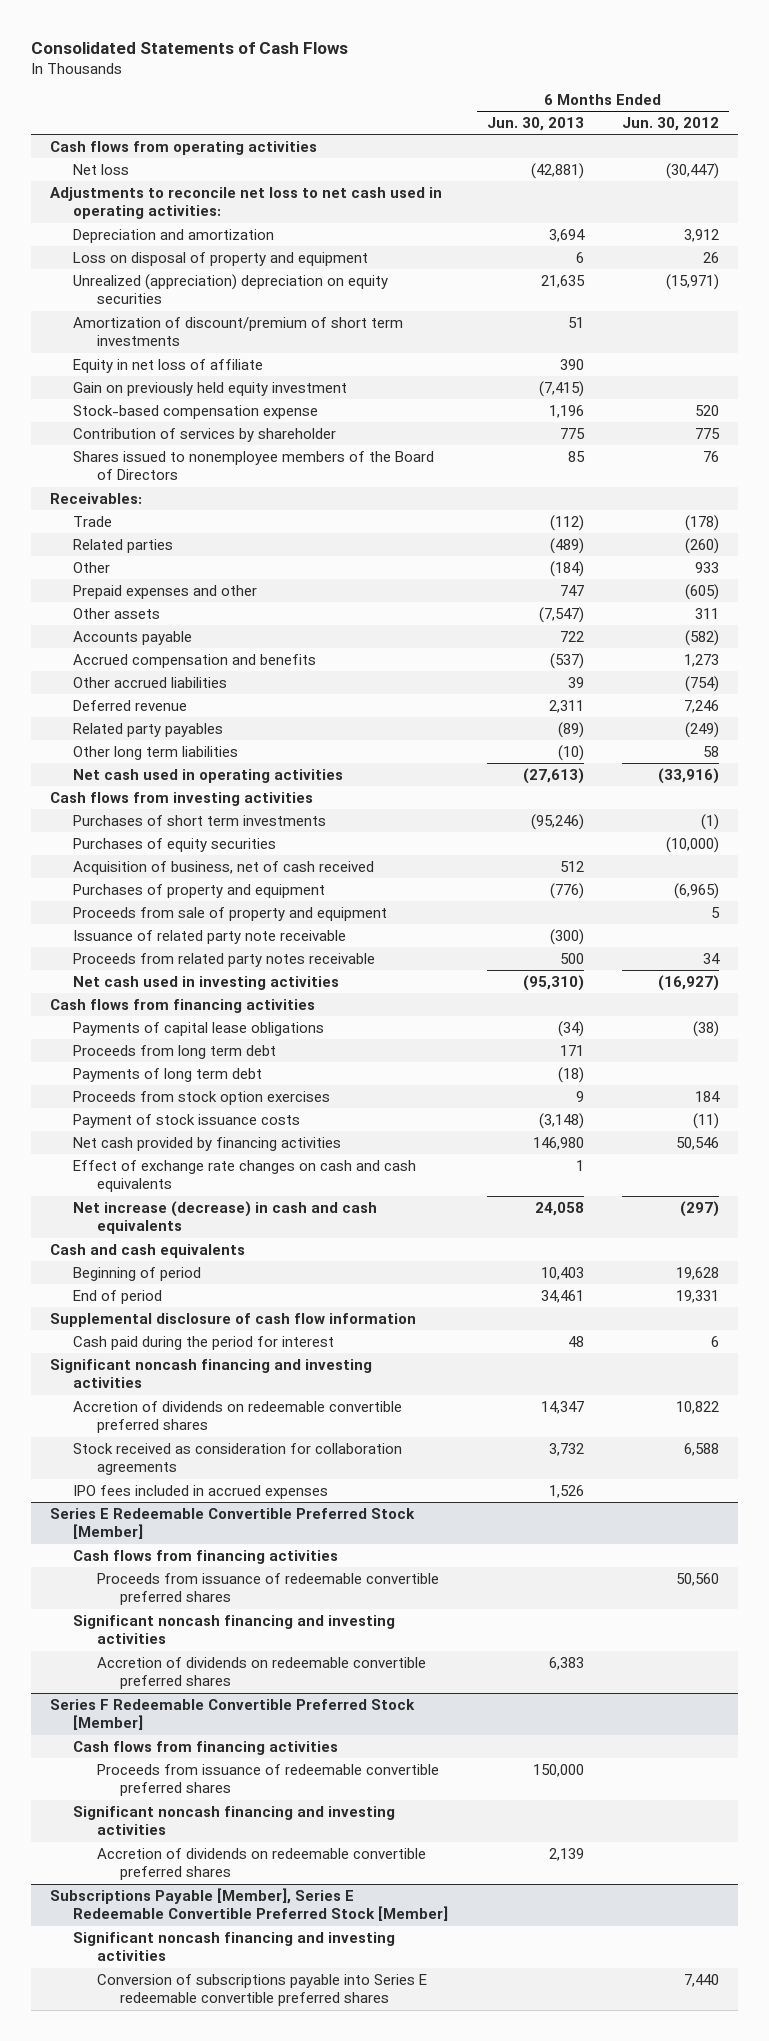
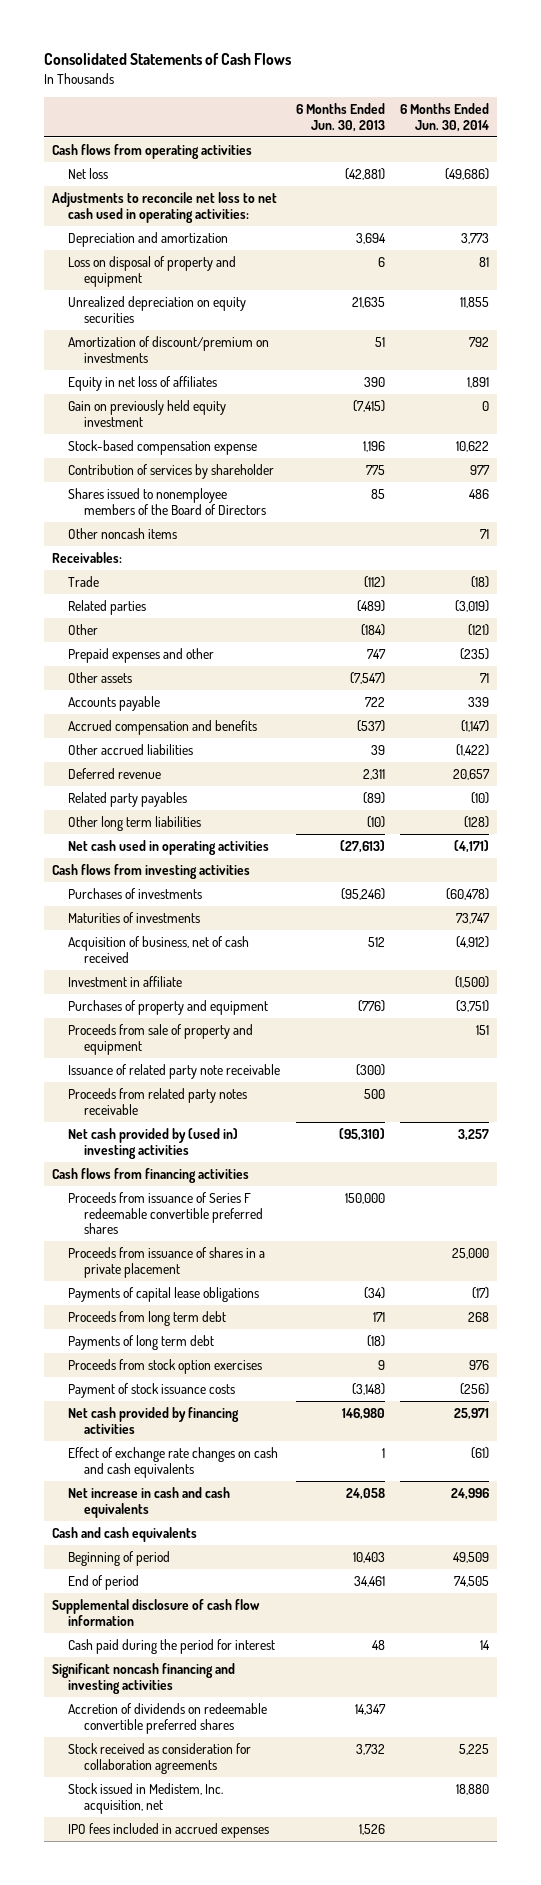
- | 6 Months Ended Jun. 30, 2013 | 6 Months Ended Jun. 30, 2012
+ | 6 Months Ended Jun. 30, 2013 | 6 Months Ended Jun. 30, 2014
- Unrealized (appreciation) depreciation on equity securities | 21,635 | (15,971)
- Amortization of discount/premium of short term investments | 51 |
- Equity in net loss of affiliate | 390 |
+ Unrealized depreciation on equity securities | 21,635 | 11,855
+ Amortization of discount/premium on investments | 51 | 792
+ Equity in net loss of affiliates | 390 | 1,891
+ Other noncash items | | 71
- Purchases of short term investments | (95,246) | (1)
- Purchases of equity securities | | (10,000)
+ Purchases of investments | (95,246) | (60,478)
+ Maturities of investments | | 73,747
+ Investment in affiliate | | (1,500)
- Net cash used in investing activities | (95,310) | (16,927)
+ Net cash provided by (used in) investing activities | (95,310) | 3,257
+ Proceeds from issuance of Series F redeemable convertible preferred shares | 150,000 |
+ Proceeds from issuance of shares in a private placement | | 25,000
- Net increase (decrease) in cash and cash equivalents | 24,058 | (297)
+ Net increase in cash and cash equivalents | 24,058 | 24,996
+ Stock issued in Medistem, Inc. acquisition, net | | 18,880
- Series E Redeemable Convertible Preferred Stock [Member]
- Cash flows from financing activities
- Proceeds from issuance of redeemable convertible preferred shares | | 50,560
- Significant noncash financing and investing activities
- Accretion of dividends on redeemable convertible preferred shares | 6,383 |
- Series F Redeemable Convertible Preferred Stock [Member]
- Cash flows from financing activities
- Proceeds from issuance of redeemable convertible preferred shares | 150,000 |
- Significant noncash financing and investing activities
- Accretion of dividends on redeemable convertible preferred shares | 2,139 |
- Subscriptions Payable [Member], Series E Redeemable Convertible Preferred Stock [Member]
- Significant noncash financing and investing activities
- Conversion of subscriptions payable into Series E redeemable convertible preferred shares | | 7,440

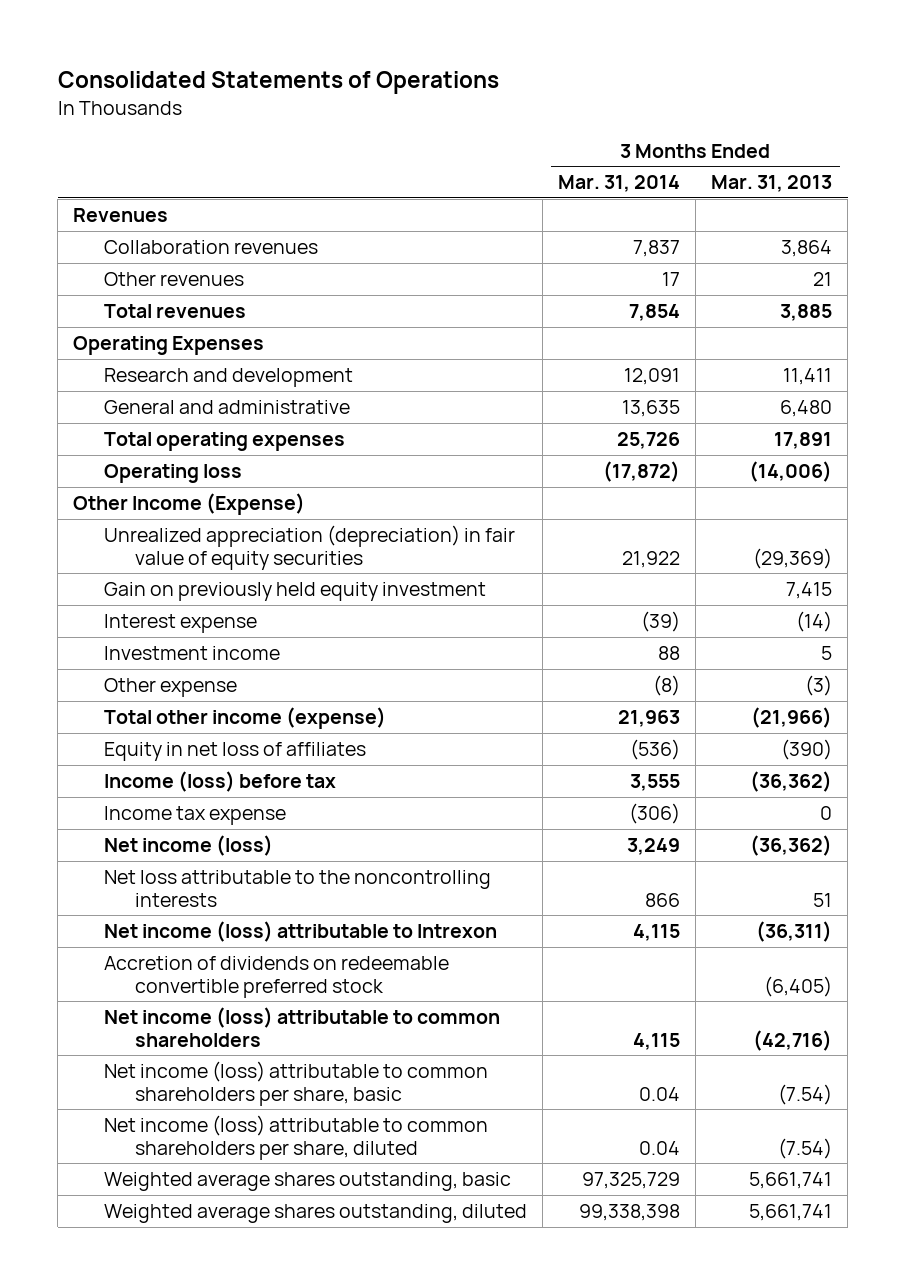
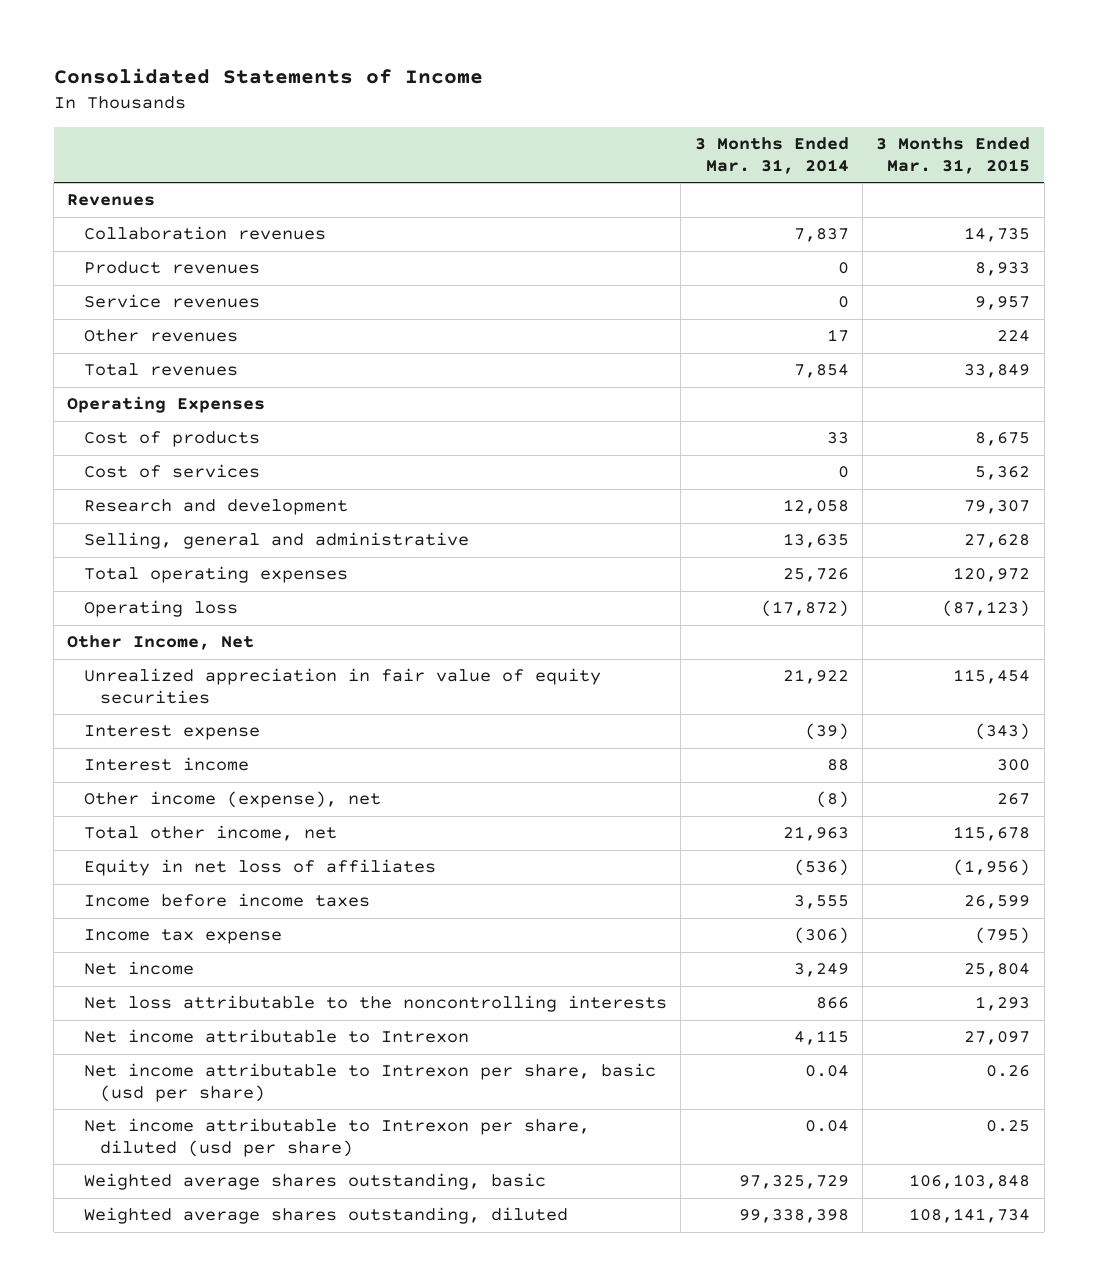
- Consolidated Statements of Operations
+ Consolidated Statements of Income
- | 3 Months Ended Mar. 31, 2014 | 3 Months Ended Mar. 31, 2013
+ | 3 Months Ended Mar. 31, 2014 | 3 Months Ended Mar. 31, 2015
+ Product revenues | 0 | 8,933
+ Service revenues | 0 | 9,957
- Research and development | 12,091 | 11,411
- General and administrative | 13,635 | 6,480
+ Cost of products | 33 | 8,675
+ Cost of services | 0 | 5,362
+ Research and development | 12,058 | 79,307
+ Selling, general and administrative | 13,635 | 27,628
- Other Income (Expense)
- Unrealized appreciation (depreciation) in fair value of equity securities | 21,922 | (29,369)
- Gain on previously held equity investment | | 7,415
+ Other Income, Net
+ Unrealized appreciation in fair value of equity securities | 21,922 | 115,454
- Investment income | 88 | 5
- Other expense | (8) | (3)
- Total other income (expense) | 21,963 | (21,966)
+ Interest income | 88 | 300
+ Other income (expense), net | (8) | 267
+ Total other income, net | 21,963 | 115,678
- Income (loss) before tax | 3,555 | (36,362)
+ Income before income taxes | 3,555 | 26,599
- Net income (loss) | 3,249 | (36,362)
+ Net income | 3,249 | 25,804
- Net income (loss) attributable to Intrexon | 4,115 | (36,311)
- Accretion of dividends on redeemable convertible preferred stock | | (6,405)
- Net income (loss) attributable to common shareholders | 4,115 | (42,716)
- Net income (loss) attributable to common shareholders per share, basic | 0.04 | (7.54)
- Net income (loss) attributable to common shareholders per share, diluted | 0.04 | (7.54)
+ Net income attributable to Intrexon | 4,115 | 27,097
+ Net income attributable to Intrexon per share, basic (usd per share) | 0.04 | 0.26
+ Net income attributable to Intrexon per share, diluted (usd per share) | 0.04 | 0.25

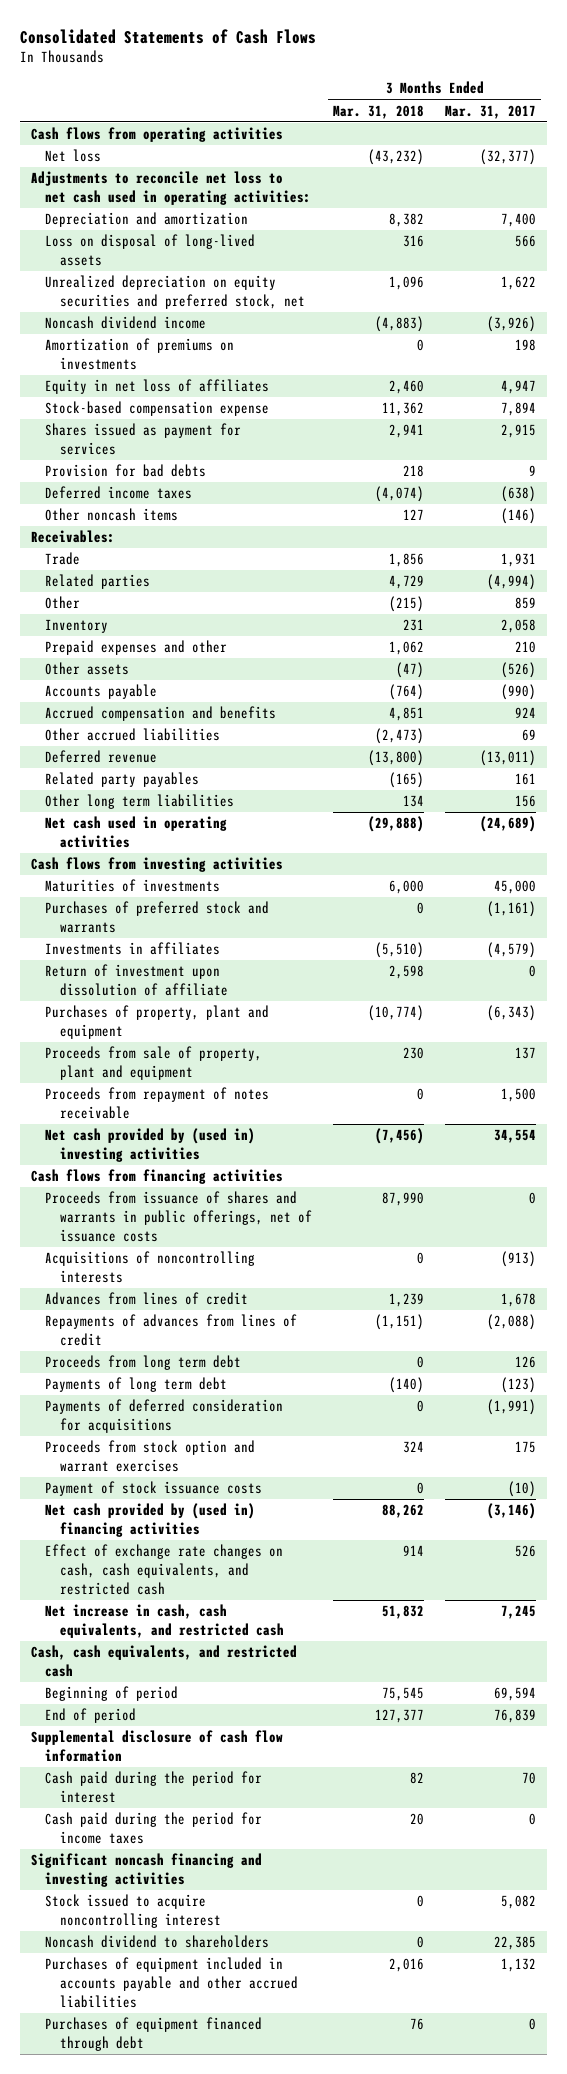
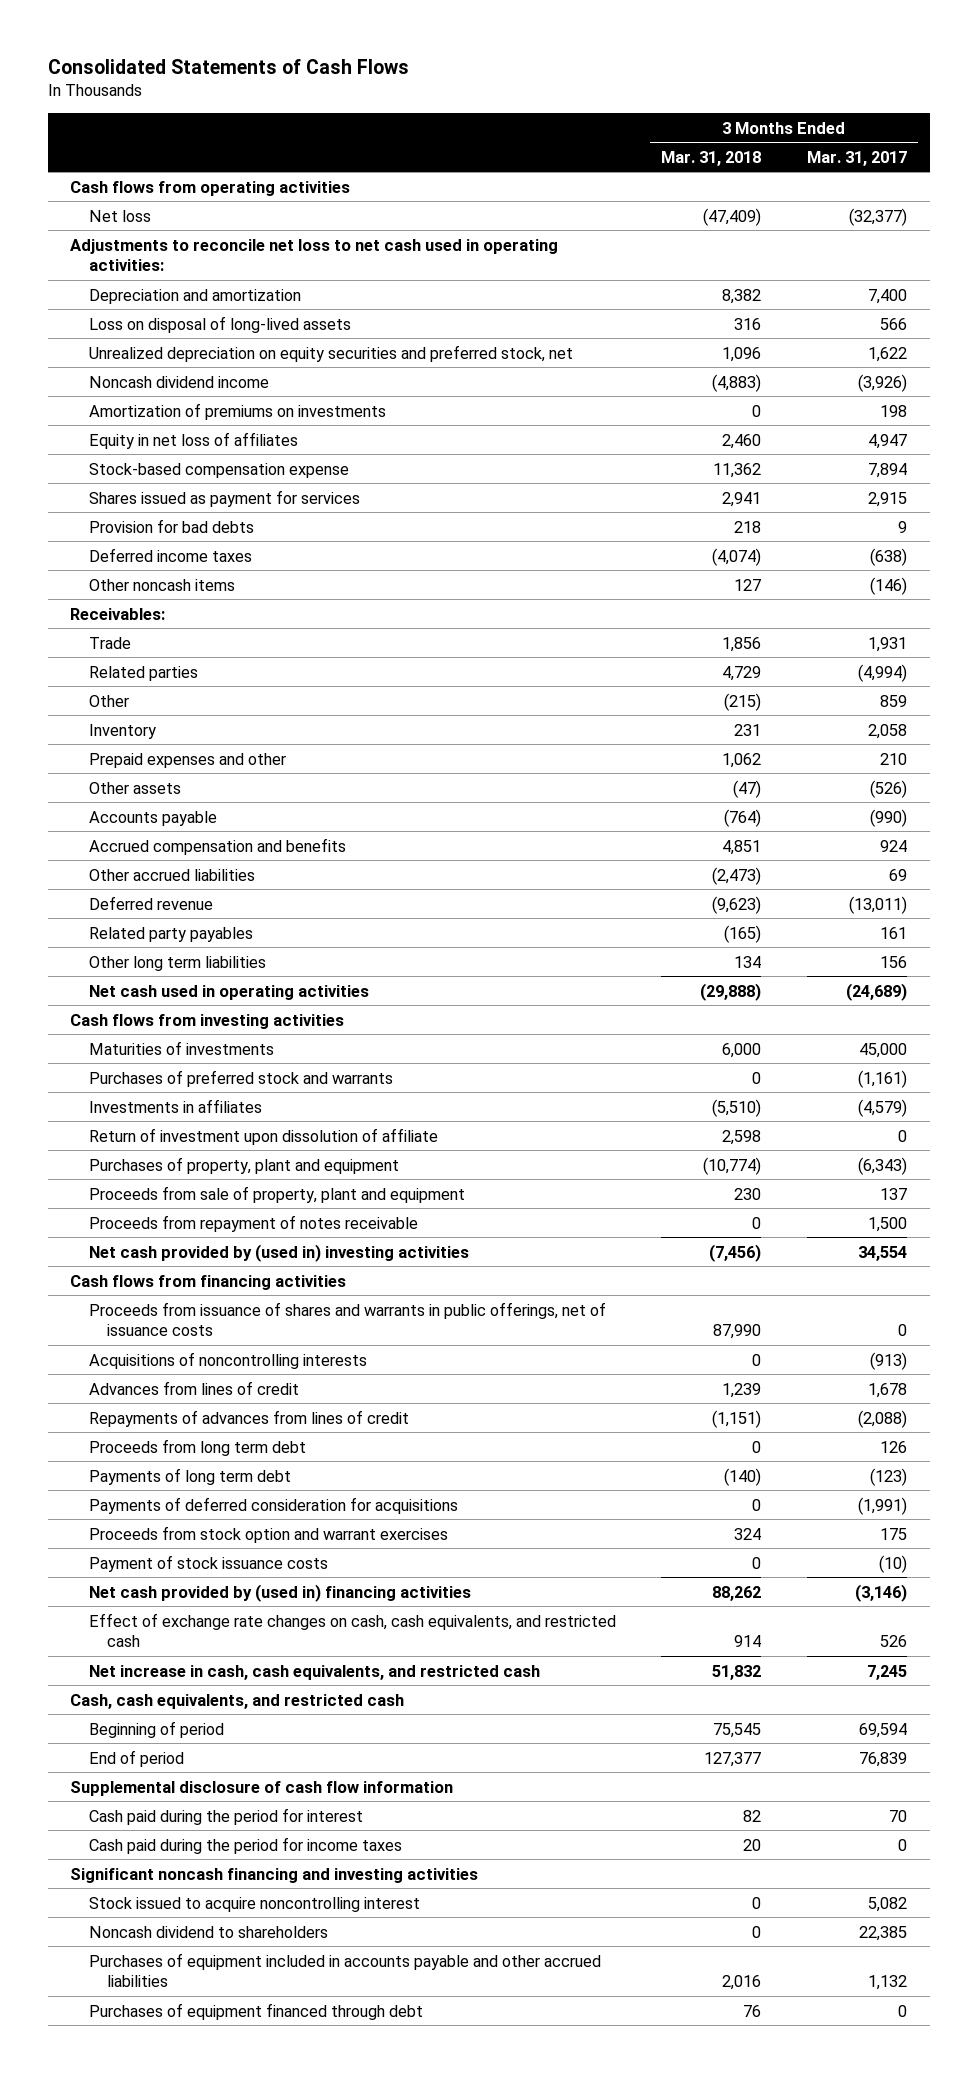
- Net loss | (43,232) | (32,377)
+ Net loss | (47,409) | (32,377)
- Deferred revenue | (13,800) | (13,011)
+ Deferred revenue | (9,623) | (13,011)

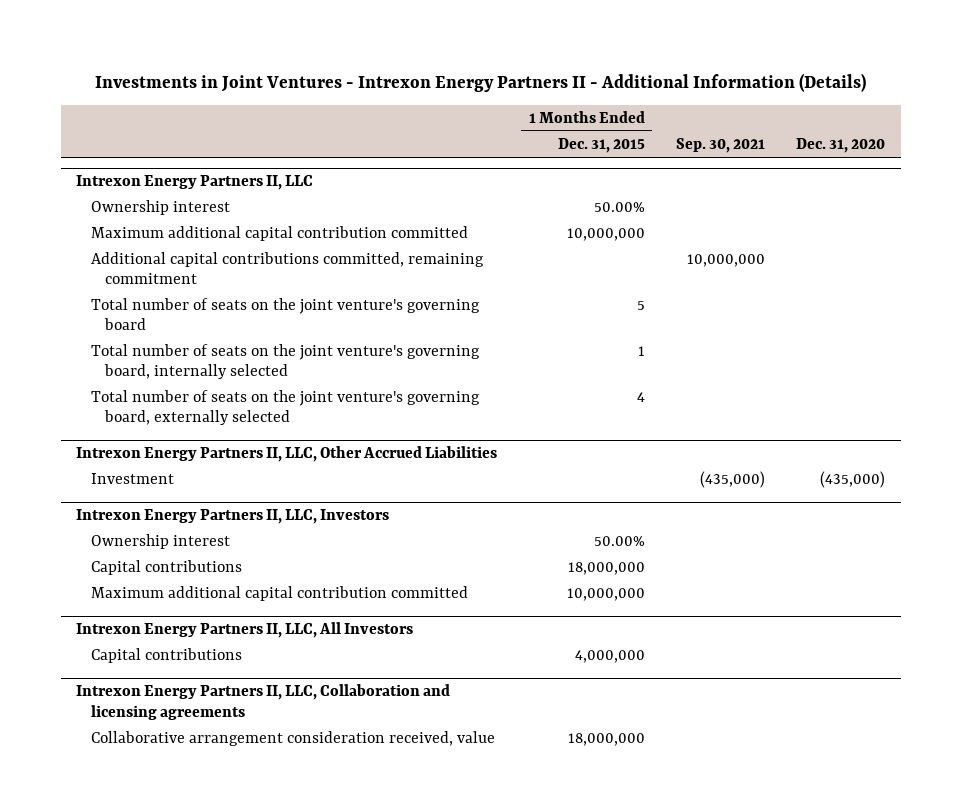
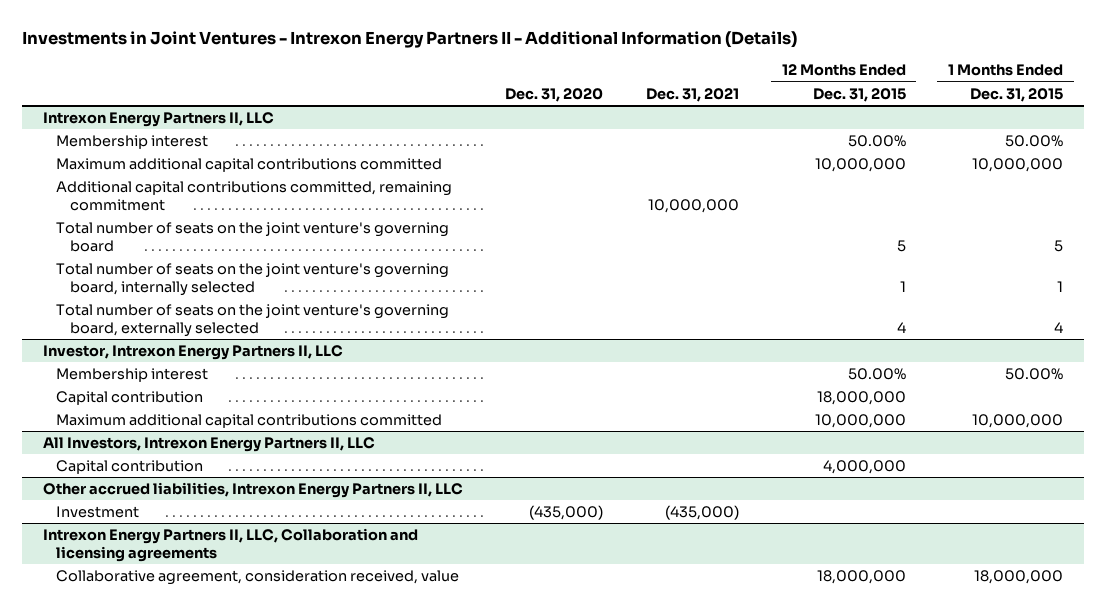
- | 1 Months Ended Dec. 31, 2015 | Sep. 30, 2021 | Dec. 31, 2020
+ | Dec. 31, 2020 | Dec. 31, 2021 | 12 Months Ended Dec. 31, 2015 | 1 Months Ended Dec. 31, 2015
@ Intrexon Energy Partners II, LLC
- Ownership interest | 50.00% | |
- Maximum additional capital contribution committed | 10,000,000 | |
+ Membership interest | | | 50.00% | 50.00%
+ Maximum additional capital contributions committed | | | 10,000,000 | 10,000,000
- Intrexon Energy Partners II, LLC, Other Accrued Liabilities
+ Investor, Intrexon Energy Partners II, LLC
+ Membership interest | | | 50.00% | 50.00%
+ Capital contribution | | | 18,000,000 |
+ Maximum additional capital contributions committed | | | 10,000,000 | 10,000,000
+ All Investors, Intrexon Energy Partners II, LLC
+ Capital contribution | | | 4,000,000 |
+ Other accrued liabilities, Intrexon Energy Partners II, LLC
- Intrexon Energy Partners II, LLC, Investors
- Ownership interest | 50.00% | |
- Capital contributions | 18,000,000 | |
- Maximum additional capital contribution committed | 10,000,000 | |
- Intrexon Energy Partners II, LLC, All Investors
- Capital contributions | 4,000,000 | |
@ Intrexon Energy Partners II, LLC, Collaboration and licensing agreements
- Collaborative arrangement consideration received, value | 18,000,000 | |
+ Collaborative agreement, consideration received, value | | | 18,000,000 | 18,000,000

